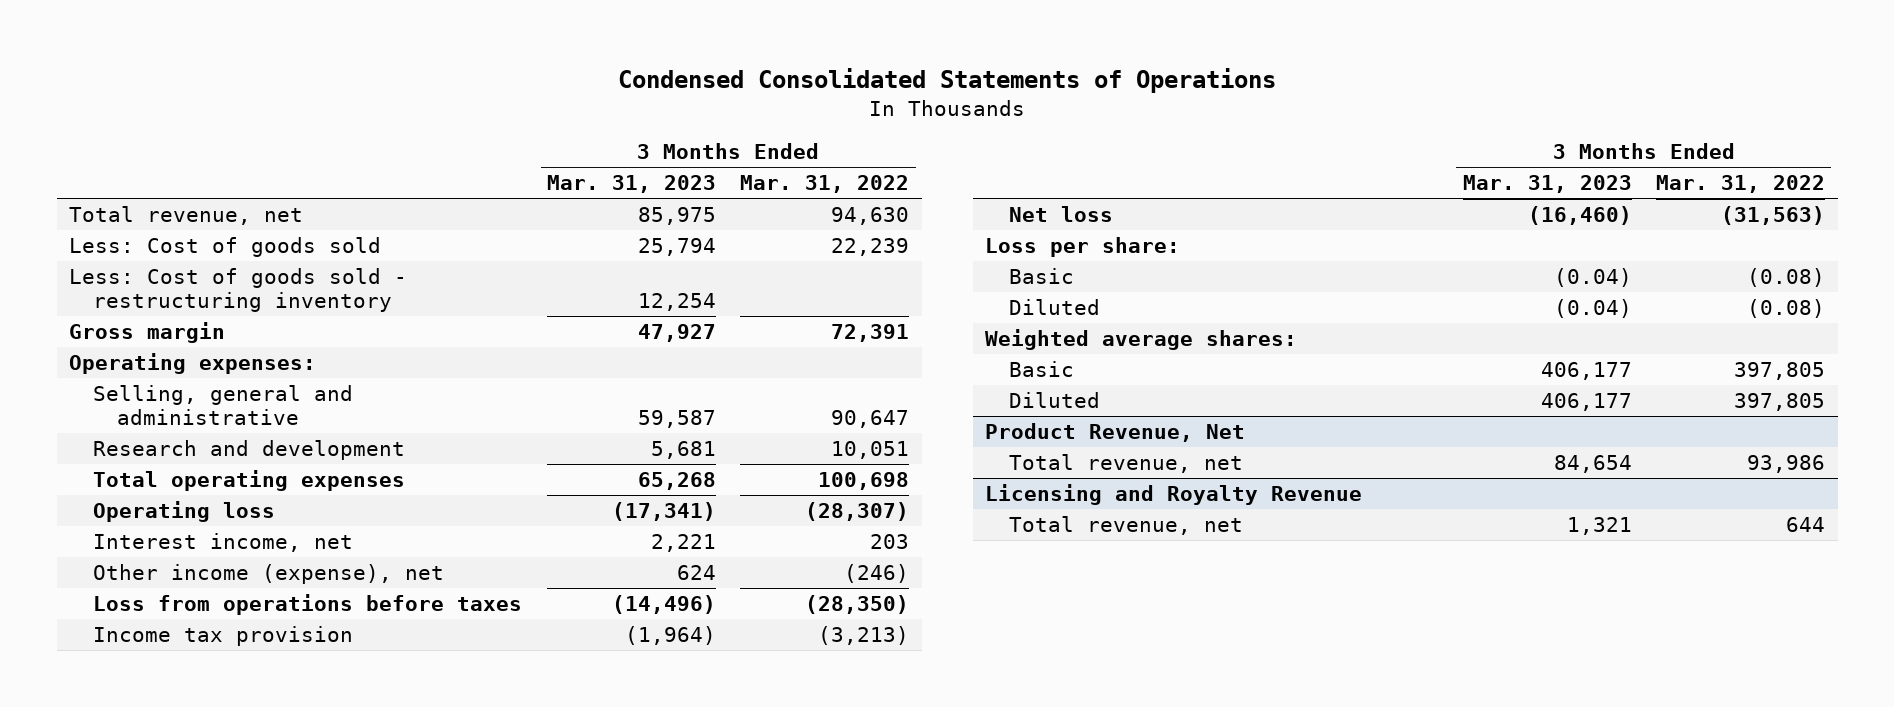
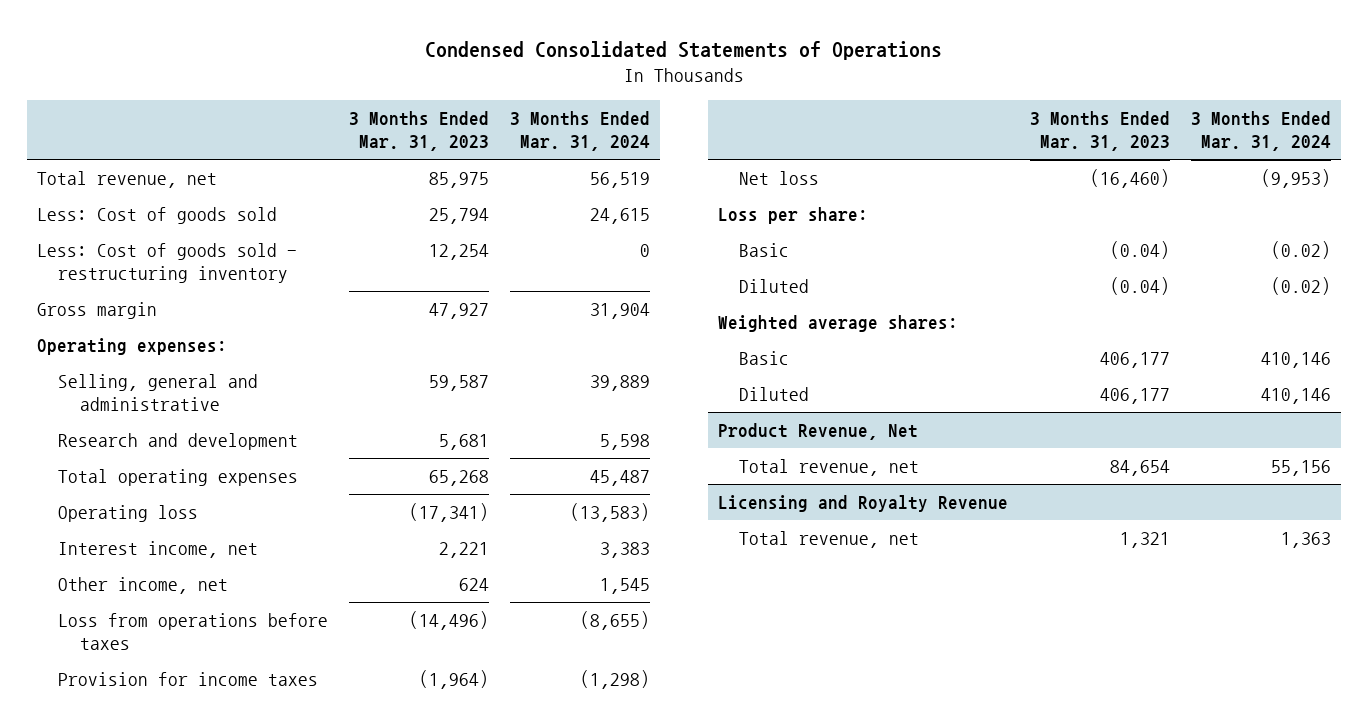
- | 3 Months Ended Mar. 31, 2023 | 3 Months Ended Mar. 31, 2022
+ | 3 Months Ended Mar. 31, 2023 | 3 Months Ended Mar. 31, 2024
- Other income (expense), net | 624 | (246)
+ Other income, net | 624 | 1,545
- Income tax provision | (1,964) | (3,213)
+ Provision for income taxes | (1,964) | (1,298)

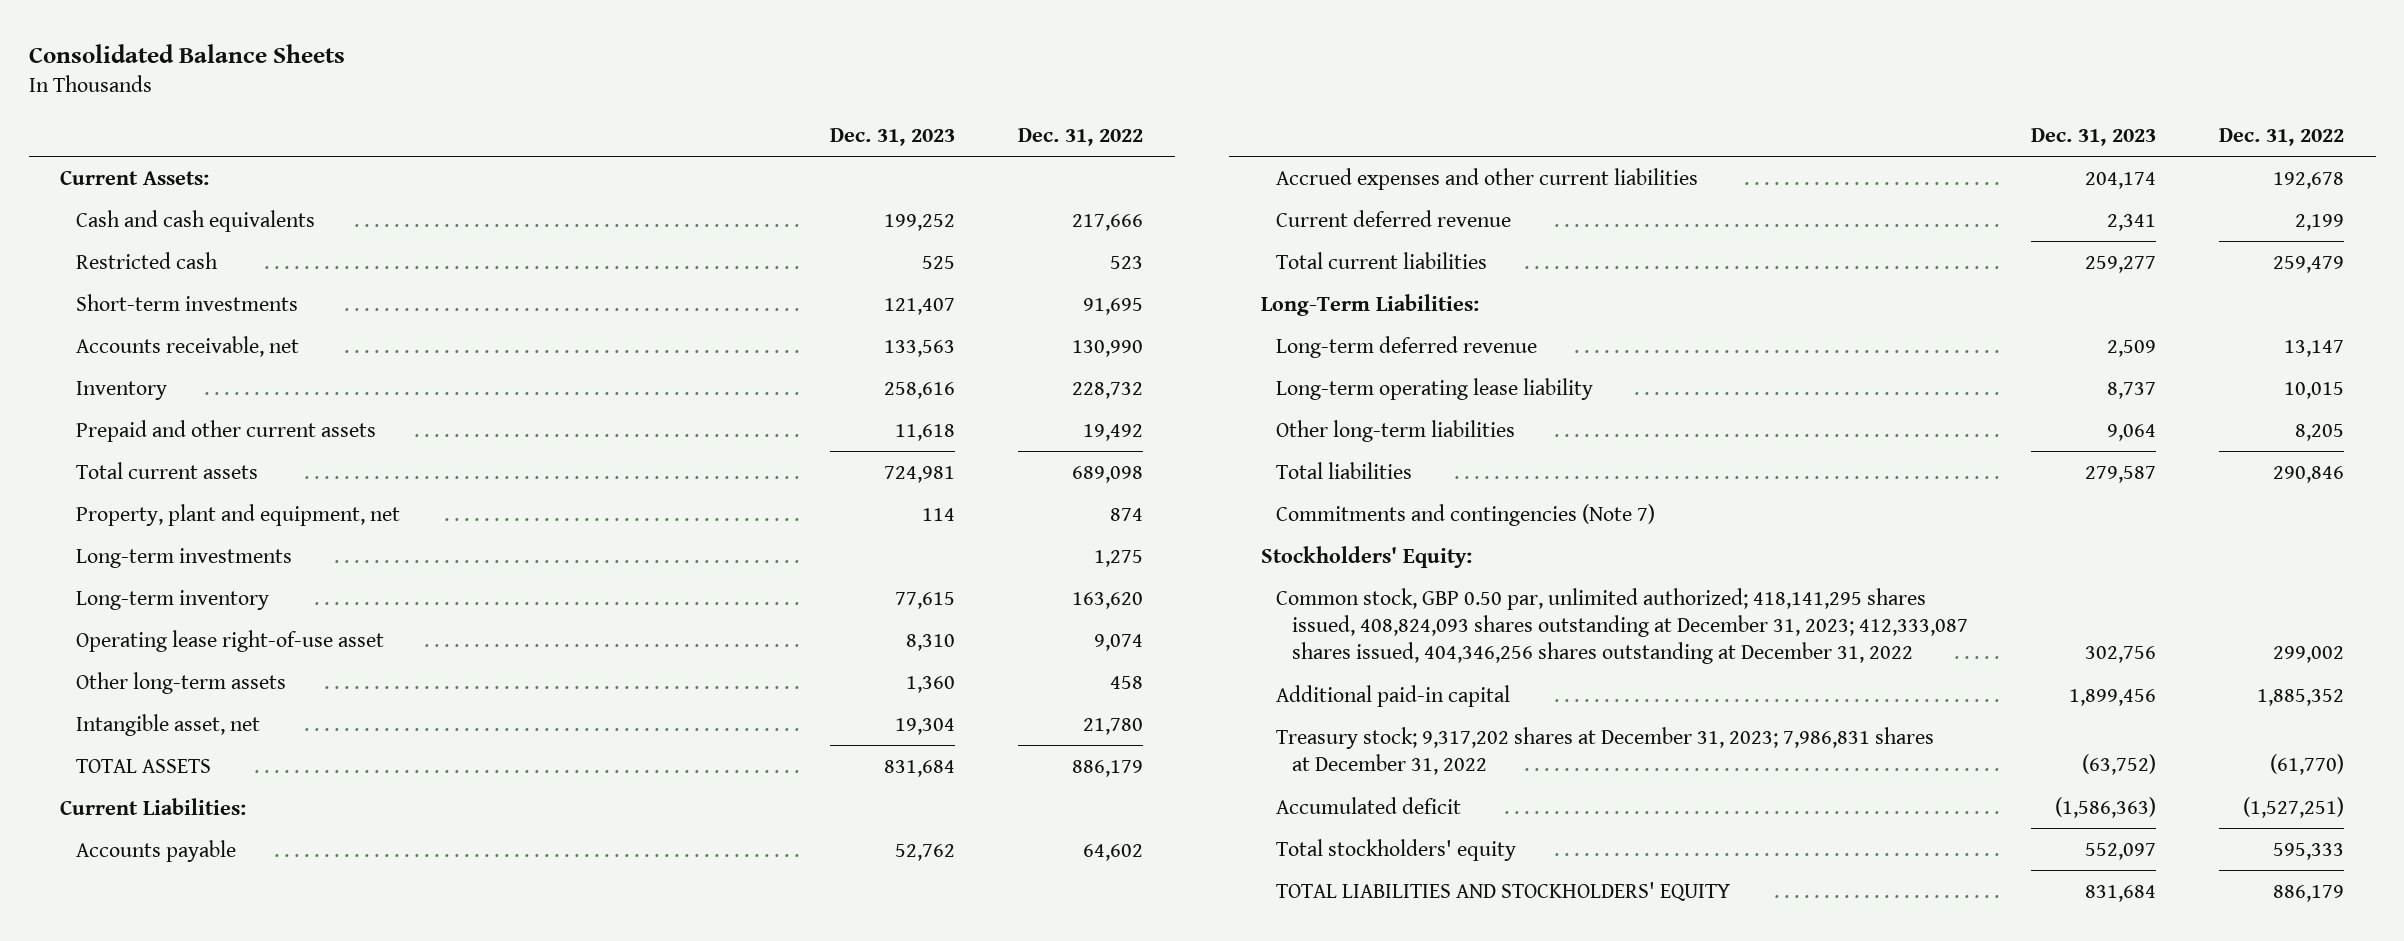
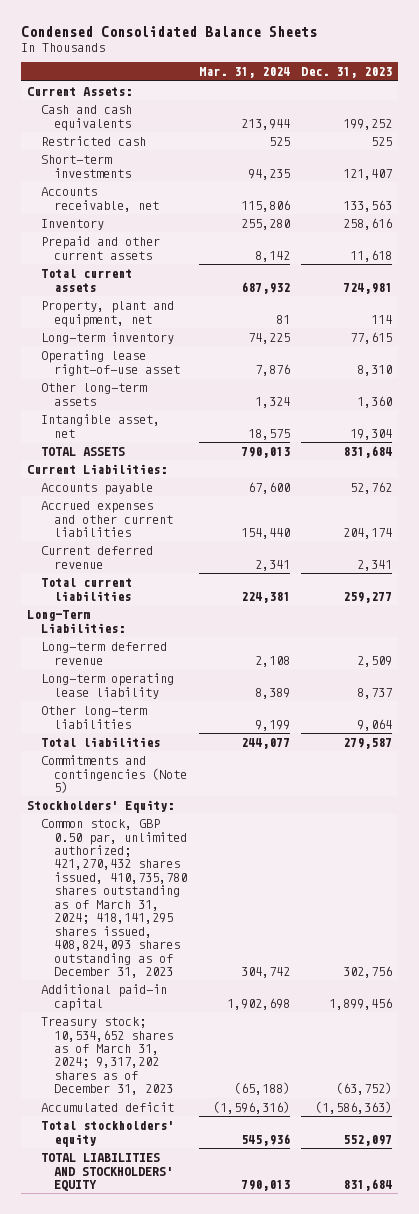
- Consolidated Balance Sheets
+ Condensed Consolidated Balance Sheets
- | Dec. 31, 2023 | Dec. 31, 2022
+ | Mar. 31, 2024 | Dec. 31, 2023
- Long-term investments | | 1,275
- Commitments and contingencies (Note 7)
+ Commitments and contingencies (Note 5)
- Common stock, GBP 0.50 par, unlimited authorized; 418,141,295 shares issued, 408,824,093 shares outstanding at December 31, 2023; 412,333,087 shares issued, 404,346,256 shares outstanding at December 31, 2022 | 302,756 | 299,002
+ Common stock, GBP 0.50 par, unlimited authorized; 421,270,432 shares issued, 410,735,780 shares outstanding as of March 31, 2024; 418,141,295 shares issued, 408,824,093 shares outstanding as of December 31, 2023 | 304,742 | 302,756
- Treasury stock; 9,317,202 shares at December 31, 2023; 7,986,831 shares at December 31, 2022 | (63,752) | (61,770)
+ Treasury stock; 10,534,652 shares as of March 31, 2024; 9,317,202 shares as of December 31, 2023 | (65,188) | (63,752)

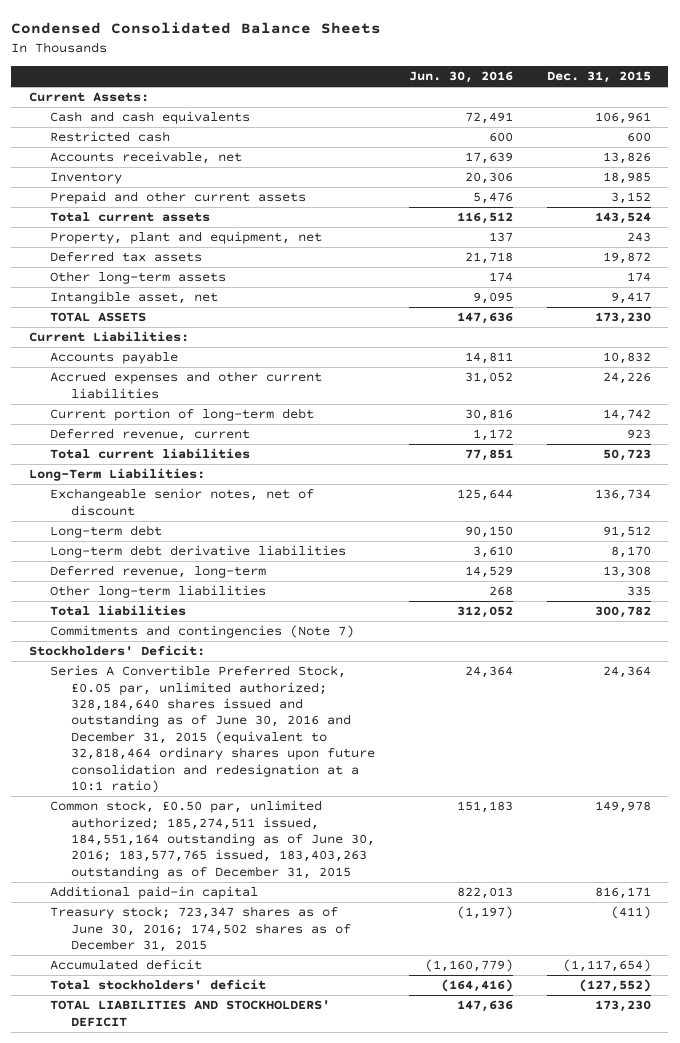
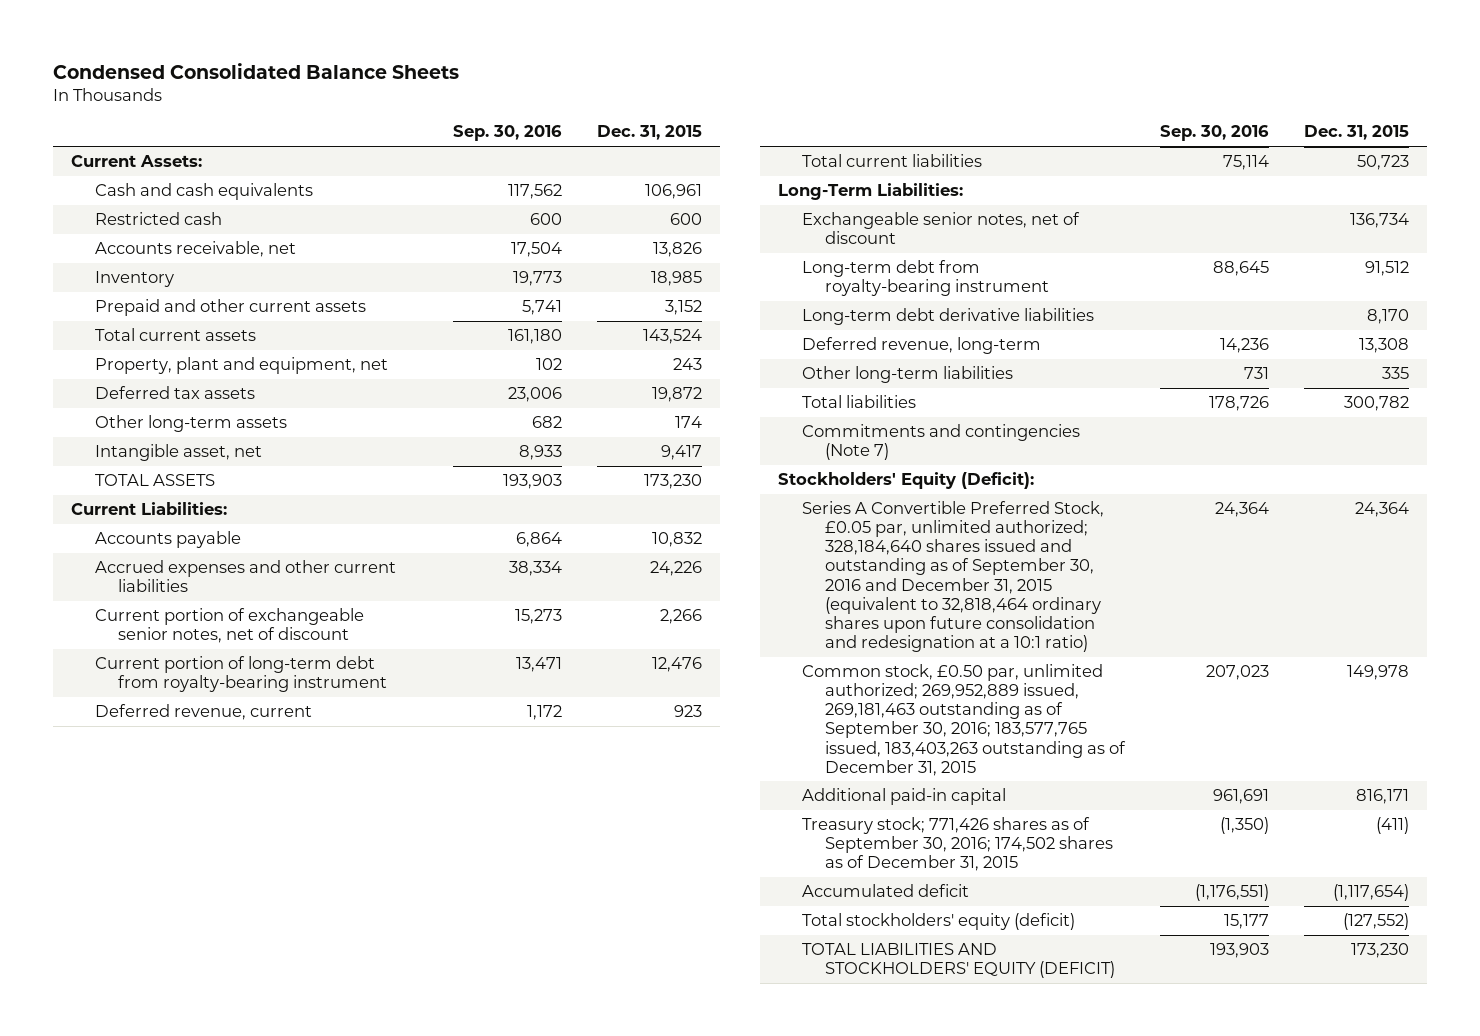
- | Jun. 30, 2016 | Dec. 31, 2015
+ | Sep. 30, 2016 | Dec. 31, 2015
- Current portion of long-term debt | 30,816 | 14,742
+ Current portion of exchangeable senior notes, net of discount | 15,273 | 2,266
+ Current portion of long-term debt from royalty-bearing instrument | 13,471 | 12,476
- Long-term debt | 90,150 | 91,512
+ Long-term debt from royalty-bearing instrument | 88,645 | 91,512
- Stockholders' Deficit:
- Series A Convertible Preferred Stock, £0.05 par, unlimited authorized; 328,184,640 shares issued and outstanding as of June 30, 2016 and December 31, 2015 (equivalent to 32,818,464 ordinary shares upon future consolidation and redesignation at a 10:1 ratio) | 24,364 | 24,364
- Common stock, £0.50 par, unlimited authorized; 185,274,511 issued, 184,551,164 outstanding as of June 30, 2016; 183,577,765 issued, 183,403,263 outstanding as of December 31, 2015 | 151,183 | 149,978
+ Stockholders' Equity (Deficit):
+ Series A Convertible Preferred Stock, £0.05 par, unlimited authorized; 328,184,640 shares issued and outstanding as of September 30, 2016 and December 31, 2015 (equivalent to 32,818,464 ordinary shares upon future consolidation and redesignation at a 10:1 ratio) | 24,364 | 24,364
+ Common stock, £0.50 par, unlimited authorized; 269,952,889 issued, 269,181,463 outstanding as of September 30, 2016; 183,577,765 issued, 183,403,263 outstanding as of December 31, 2015 | 207,023 | 149,978
- Treasury stock; 723,347 shares as of June 30, 2016; 174,502 shares as of December 31, 2015 | (1,197) | (411)
+ Treasury stock; 771,426 shares as of September 30, 2016; 174,502 shares as of December 31, 2015 | (1,350) | (411)
- Total stockholders' deficit | (164,416) | (127,552)
- TOTAL LIABILITIES AND STOCKHOLDERS' DEFICIT | 147,636 | 173,230
+ Total stockholders' equity (deficit) | 15,177 | (127,552)
+ TOTAL LIABILITIES AND STOCKHOLDERS' EQUITY (DEFICIT) | 193,903 | 173,230

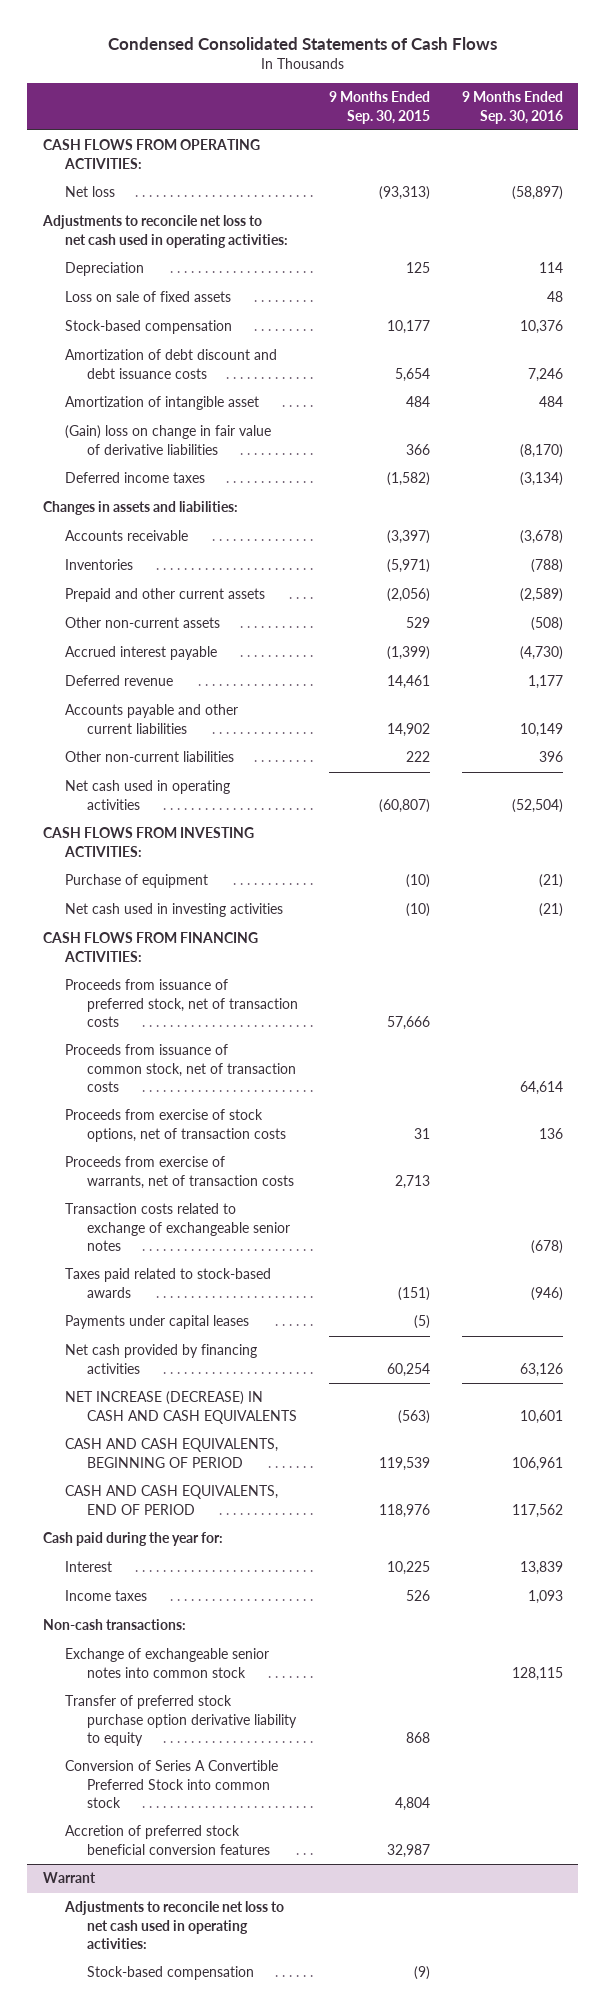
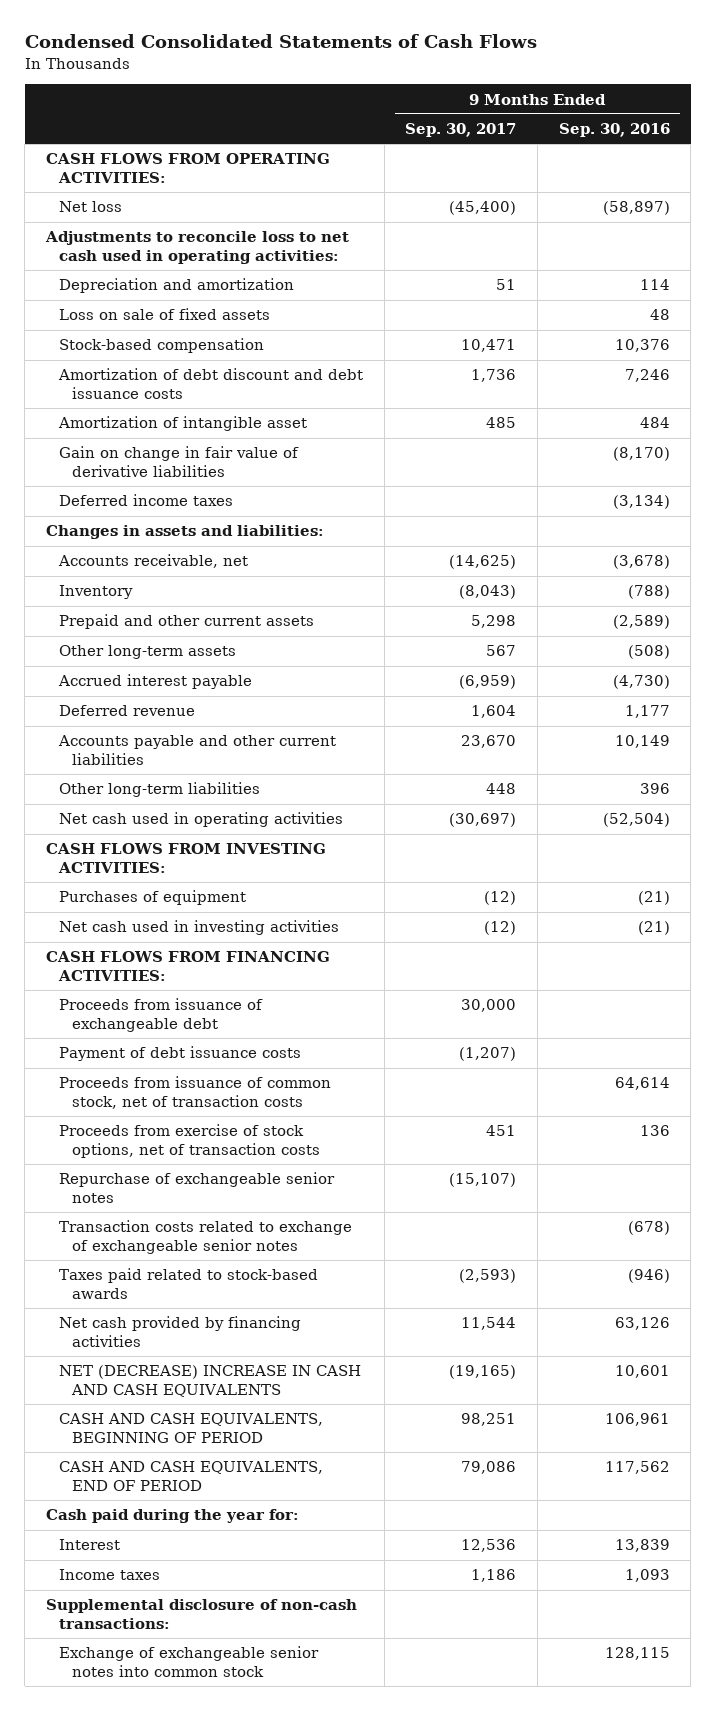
- | 9 Months Ended Sep. 30, 2015 | 9 Months Ended Sep. 30, 2016
+ | 9 Months Ended Sep. 30, 2017 | 9 Months Ended Sep. 30, 2016
- Adjustments to reconcile net loss to net cash used in operating activities:
- Depreciation | 125 | 114
+ Adjustments to reconcile loss to net cash used in operating activities:
+ Depreciation and amortization | 51 | 114
- (Gain) loss on change in fair value of derivative liabilities | 366 | (8,170)
+ Gain on change in fair value of derivative liabilities | | (8,170)
- Accounts receivable | (3,397) | (3,678)
- Inventories | (5,971) | (788)
+ Accounts receivable, net | (14,625) | (3,678)
+ Inventory | (8,043) | (788)
- Other non-current assets | 529 | (508)
+ Other long-term assets | 567 | (508)
- Other non-current liabilities | 222 | 396
+ Other long-term liabilities | 448 | 396
- Purchase of equipment | (10) | (21)
+ Purchases of equipment | (12) | (21)
- Proceeds from issuance of preferred stock, net of transaction costs | 57,666 |
+ Proceeds from issuance of exchangeable debt | 30,000 |
+ Payment of debt issuance costs | (1,207) |
- Proceeds from exercise of warrants, net of transaction costs | 2,713 |
+ Repurchase of exchangeable senior notes | (15,107) |
- Payments under capital leases | (5) |
- NET INCREASE (DECREASE) IN CASH AND CASH EQUIVALENTS | (563) | 10,601
+ NET (DECREASE) INCREASE IN CASH AND CASH EQUIVALENTS | (19,165) | 10,601
- Non-cash transactions:
+ Supplemental disclosure of non-cash transactions:
- Transfer of preferred stock purchase option derivative liability to equity | 868 |
- Conversion of Series A Convertible Preferred Stock into common stock | 4,804 |
- Accretion of preferred stock beneficial conversion features | 32,987 |
- Warrant
- Adjustments to reconcile net loss to net cash used in operating activities:
- Stock-based compensation | (9) |

